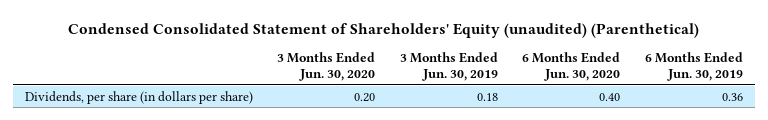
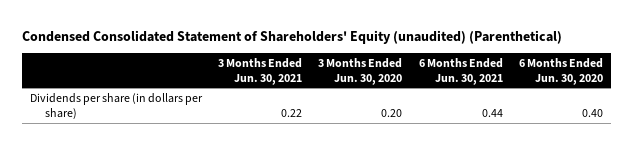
- | 3 Months Ended Jun. 30, 2020 | 3 Months Ended Jun. 30, 2019 | 6 Months Ended Jun. 30, 2020 | 6 Months Ended Jun. 30, 2019
+ | 3 Months Ended Jun. 30, 2021 | 3 Months Ended Jun. 30, 2020 | 6 Months Ended Jun. 30, 2021 | 6 Months Ended Jun. 30, 2020
- Dividends, per share (in dollars per share) | 0.20 | 0.18 | 0.40 | 0.36
+ Dividends per share (in dollars per share) | 0.22 | 0.20 | 0.44 | 0.40

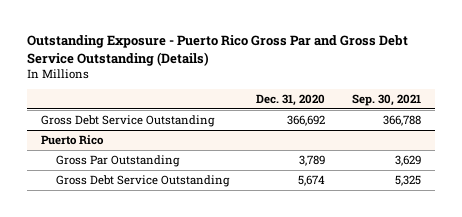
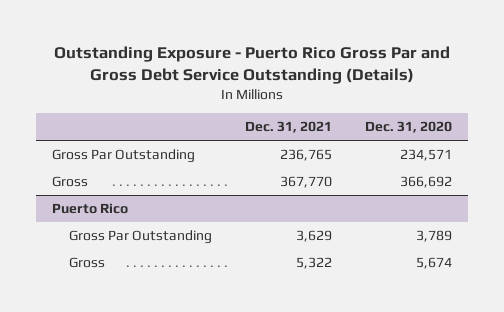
- | Dec. 31, 2020 | Sep. 30, 2021
+ | Dec. 31, 2021 | Dec. 31, 2020
- Gross Debt Service Outstanding | 366,692 | 366,788
+ Gross Par Outstanding | 236,765 | 234,571
+ Gross | 367,770 | 366,692
@ Puerto Rico
- Gross Debt Service Outstanding | 5,674 | 5,325
+ Gross | 5,322 | 5,674

